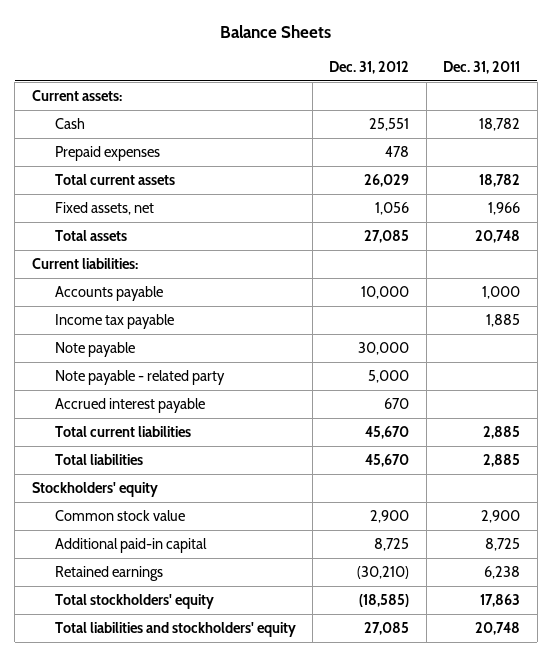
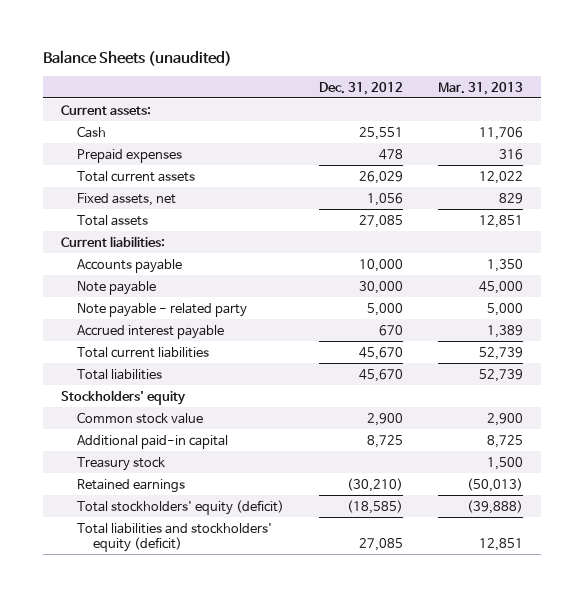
- Balance Sheets
+ Balance Sheets (unaudited)
- | Dec. 31, 2012 | Dec. 31, 2011
+ | Dec. 31, 2012 | Mar. 31, 2013
- Income tax payable | | 1,885
+ Treasury stock | | 1,500
- Total stockholders' equity | (18,585) | 17,863
- Total liabilities and stockholders' equity | 27,085 | 20,748
+ Total stockholders' equity (deficit) | (18,585) | (39,888)
+ Total liabilities and stockholders' equity (deficit) | 27,085 | 12,851

